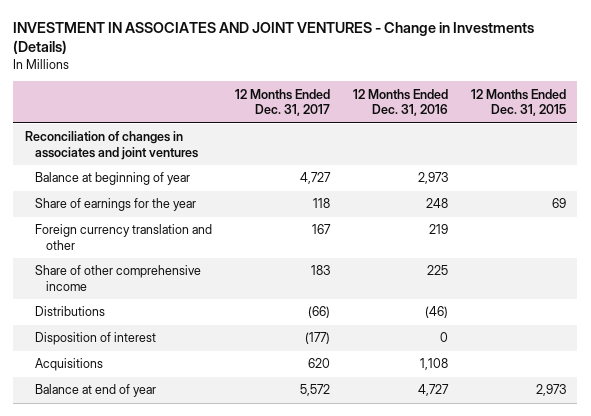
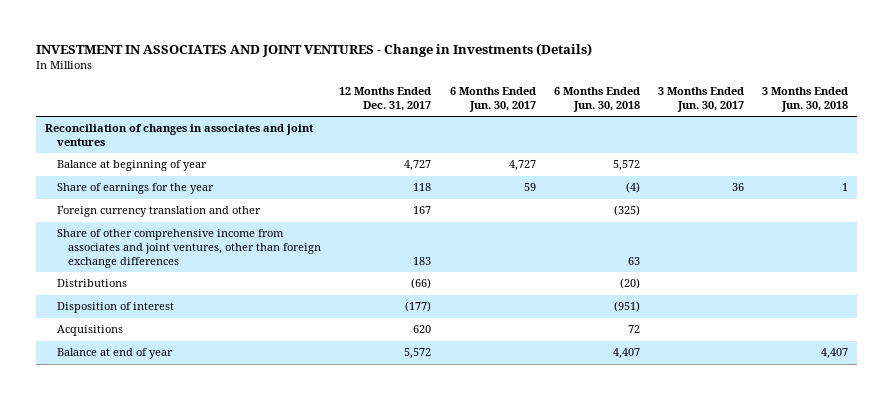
- | 12 Months Ended Dec. 31, 2017 | 12 Months Ended Dec. 31, 2016 | 12 Months Ended Dec. 31, 2015
+ | 12 Months Ended Dec. 31, 2017 | 6 Months Ended Jun. 30, 2017 | 6 Months Ended Jun. 30, 2018 | 3 Months Ended Jun. 30, 2017 | 3 Months Ended Jun. 30, 2018
- Share of other comprehensive income | 183 | 225 |
+ Share of other comprehensive income from associates and joint ventures, other than foreign exchange differences | 183 | | 63 | |

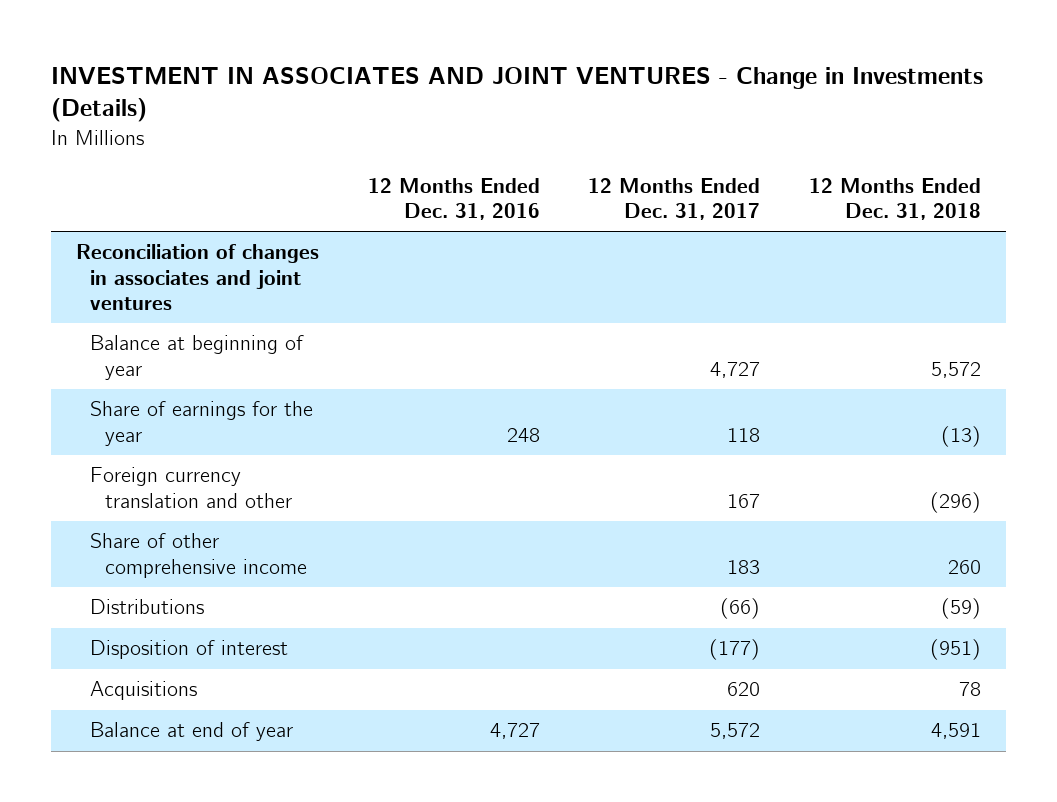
- | 12 Months Ended Dec. 31, 2017 | 6 Months Ended Jun. 30, 2017 | 6 Months Ended Jun. 30, 2018 | 3 Months Ended Jun. 30, 2017 | 3 Months Ended Jun. 30, 2018
+ | 12 Months Ended Dec. 31, 2016 | 12 Months Ended Dec. 31, 2017 | 12 Months Ended Dec. 31, 2018
- Share of other comprehensive income from associates and joint ventures, other than foreign exchange differences | 183 | | 63 | |
+ Share of other comprehensive income | | 183 | 260

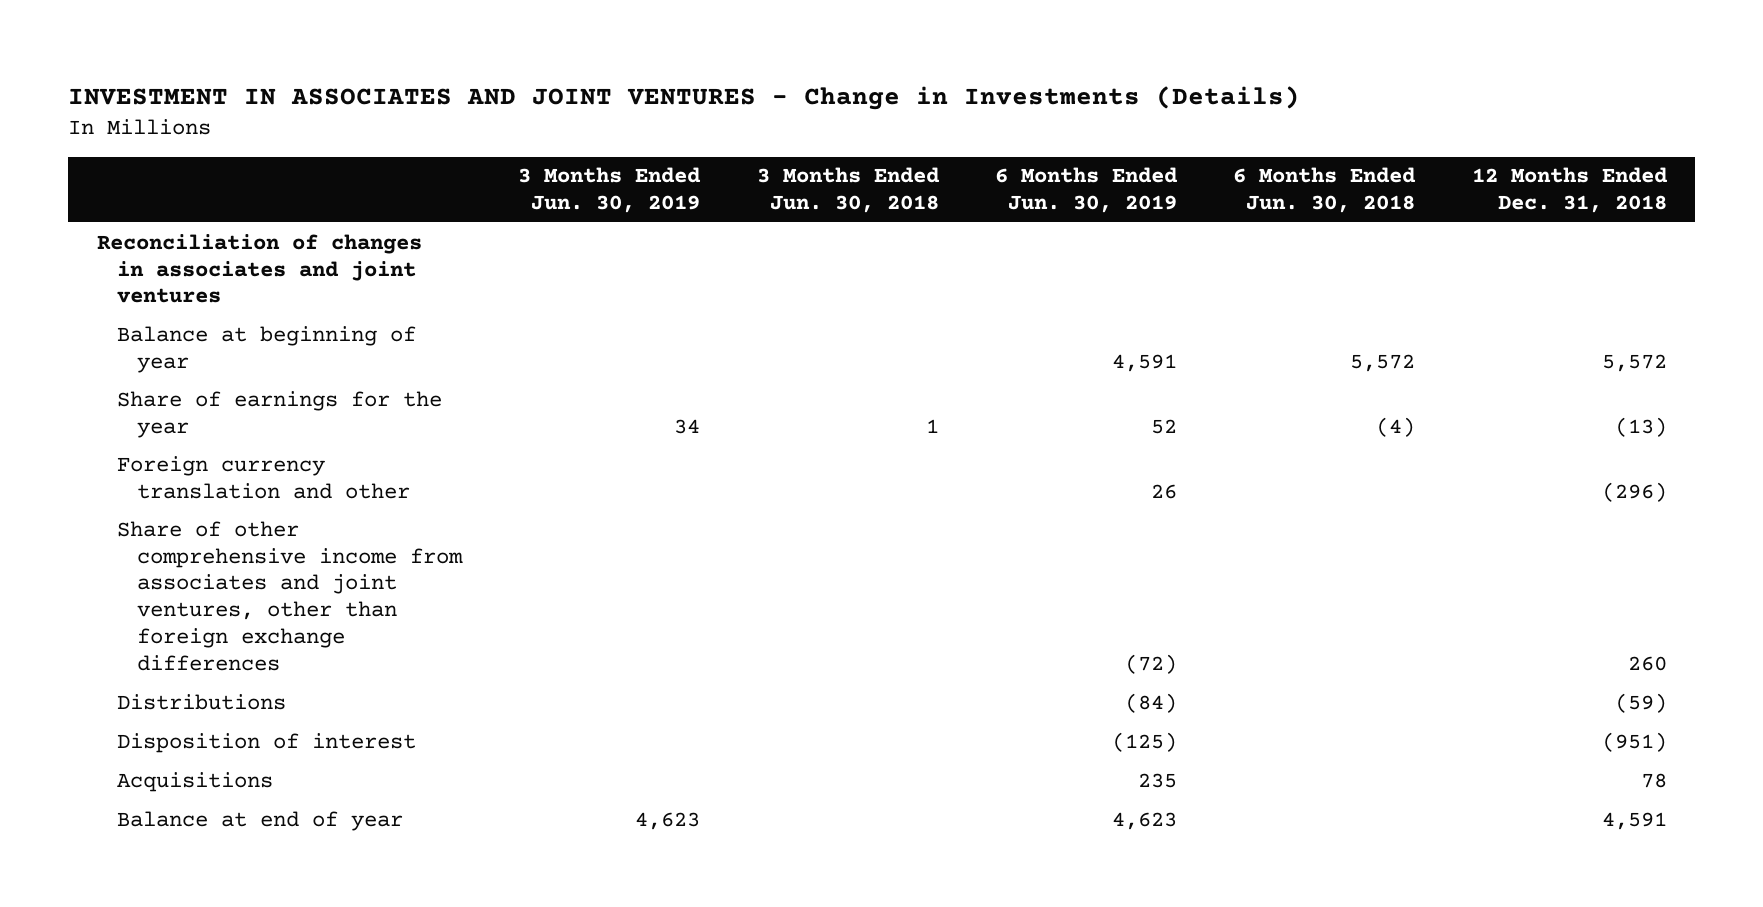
- | 12 Months Ended Dec. 31, 2016 | 12 Months Ended Dec. 31, 2017 | 12 Months Ended Dec. 31, 2018
+ | 3 Months Ended Jun. 30, 2019 | 3 Months Ended Jun. 30, 2018 | 6 Months Ended Jun. 30, 2019 | 6 Months Ended Jun. 30, 2018 | 12 Months Ended Dec. 31, 2018
- Share of other comprehensive income | | 183 | 260
+ Share of other comprehensive income from associates and joint ventures, other than foreign exchange differences | | | (72) | | 260

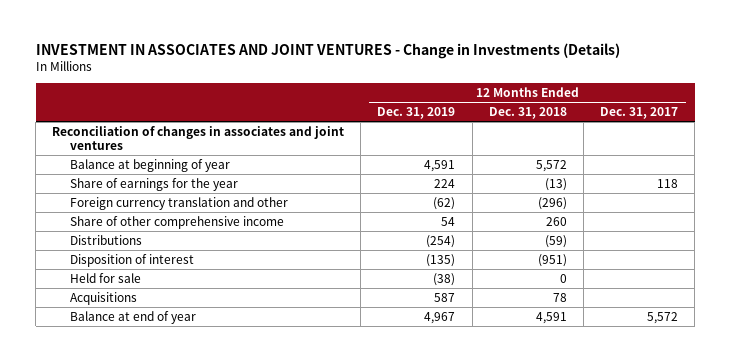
- | 3 Months Ended Jun. 30, 2019 | 3 Months Ended Jun. 30, 2018 | 6 Months Ended Jun. 30, 2019 | 6 Months Ended Jun. 30, 2018 | 12 Months Ended Dec. 31, 2018
+ | 12 Months Ended Dec. 31, 2019 | 12 Months Ended Dec. 31, 2018 | 12 Months Ended Dec. 31, 2017
- Share of other comprehensive income from associates and joint ventures, other than foreign exchange differences | | | (72) | | 260
+ Share of other comprehensive income | 54 | 260 |
+ Held for sale | (38) | 0 |

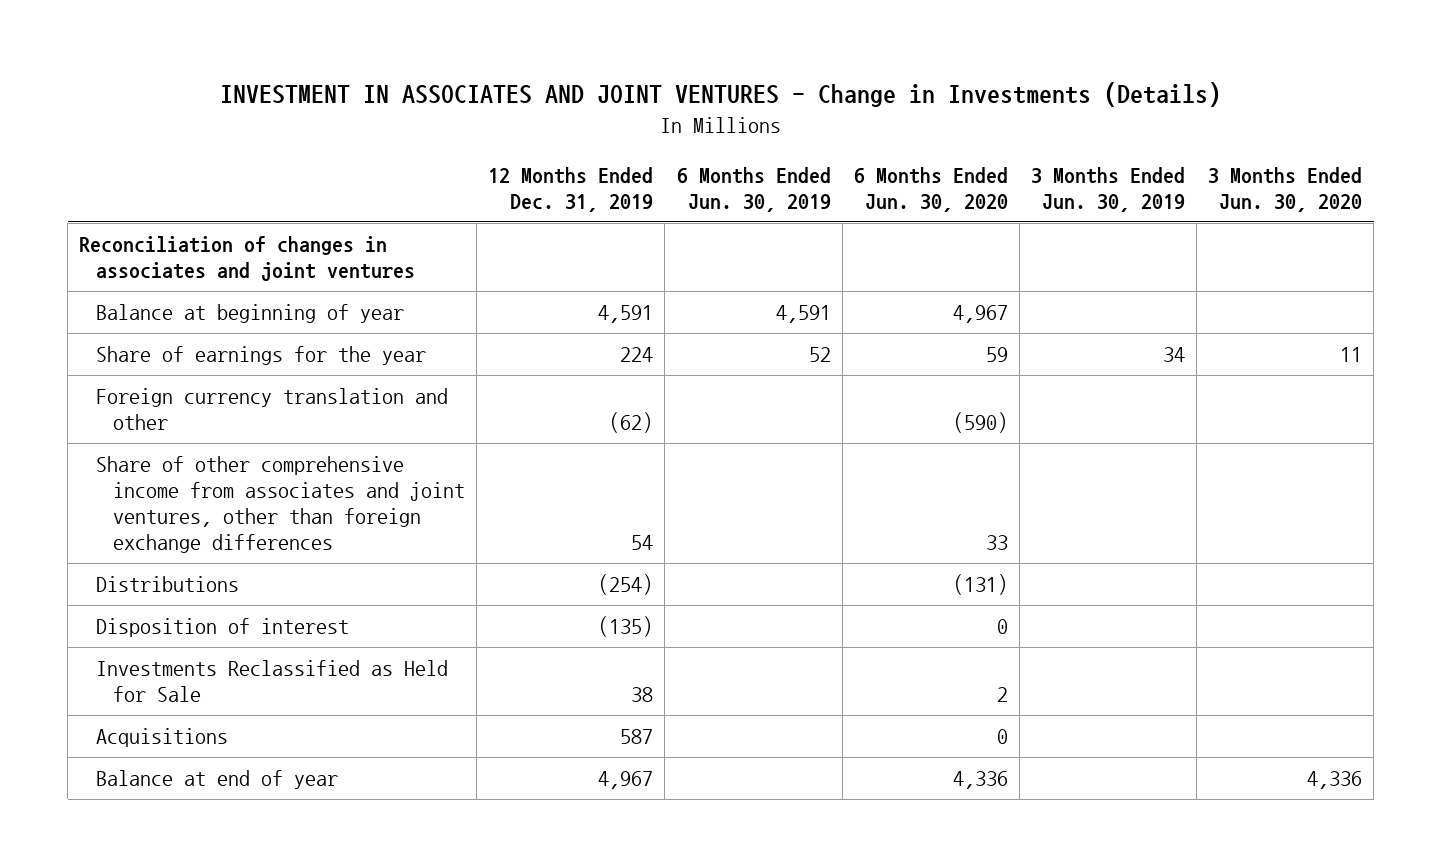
- | 12 Months Ended Dec. 31, 2019 | 12 Months Ended Dec. 31, 2018 | 12 Months Ended Dec. 31, 2017
+ | 12 Months Ended Dec. 31, 2019 | 6 Months Ended Jun. 30, 2019 | 6 Months Ended Jun. 30, 2020 | 3 Months Ended Jun. 30, 2019 | 3 Months Ended Jun. 30, 2020
- Share of other comprehensive income | 54 | 260 |
+ Share of other comprehensive income from associates and joint ventures, other than foreign exchange differences | 54 | | 33 | |
- Held for sale | (38) | 0 |
+ Investments Reclassified as Held for Sale | 38 | | 2 | |

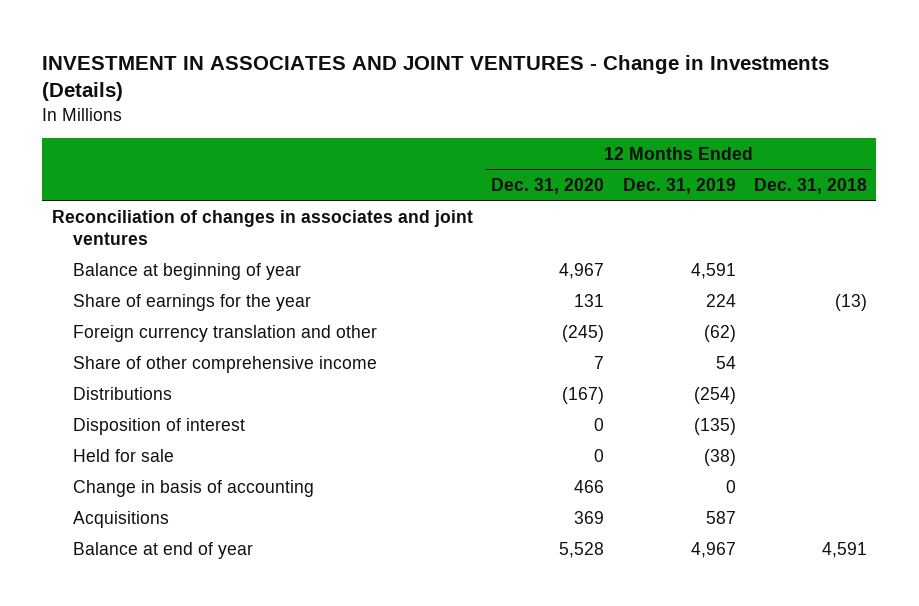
- | 12 Months Ended Dec. 31, 2019 | 6 Months Ended Jun. 30, 2019 | 6 Months Ended Jun. 30, 2020 | 3 Months Ended Jun. 30, 2019 | 3 Months Ended Jun. 30, 2020
+ | 12 Months Ended Dec. 31, 2020 | 12 Months Ended Dec. 31, 2019 | 12 Months Ended Dec. 31, 2018
- Share of other comprehensive income from associates and joint ventures, other than foreign exchange differences | 54 | | 33 | |
+ Share of other comprehensive income | 7 | 54 |
- Investments Reclassified as Held for Sale | 38 | | 2 | |
+ Held for sale | 0 | (38) |
+ Change in basis of accounting | 466 | 0 |

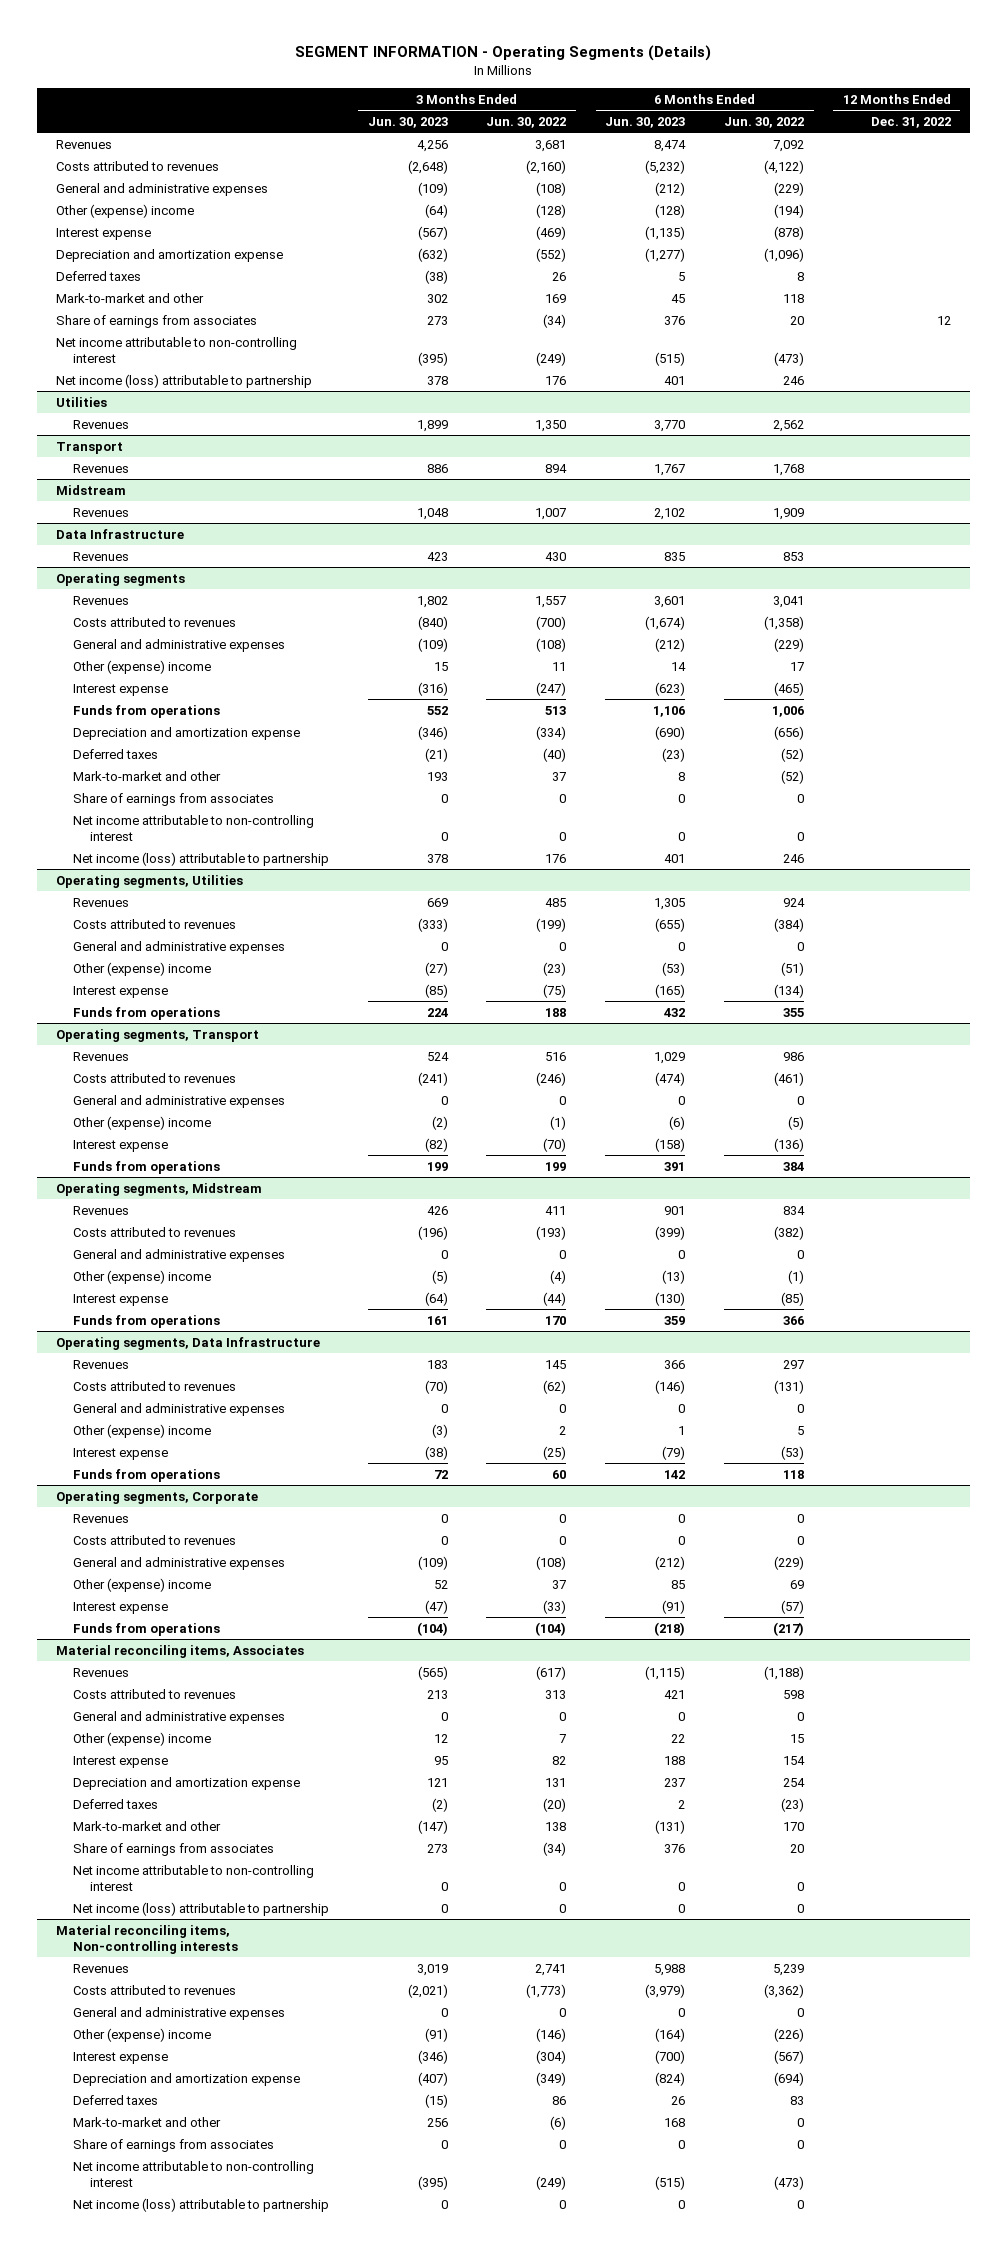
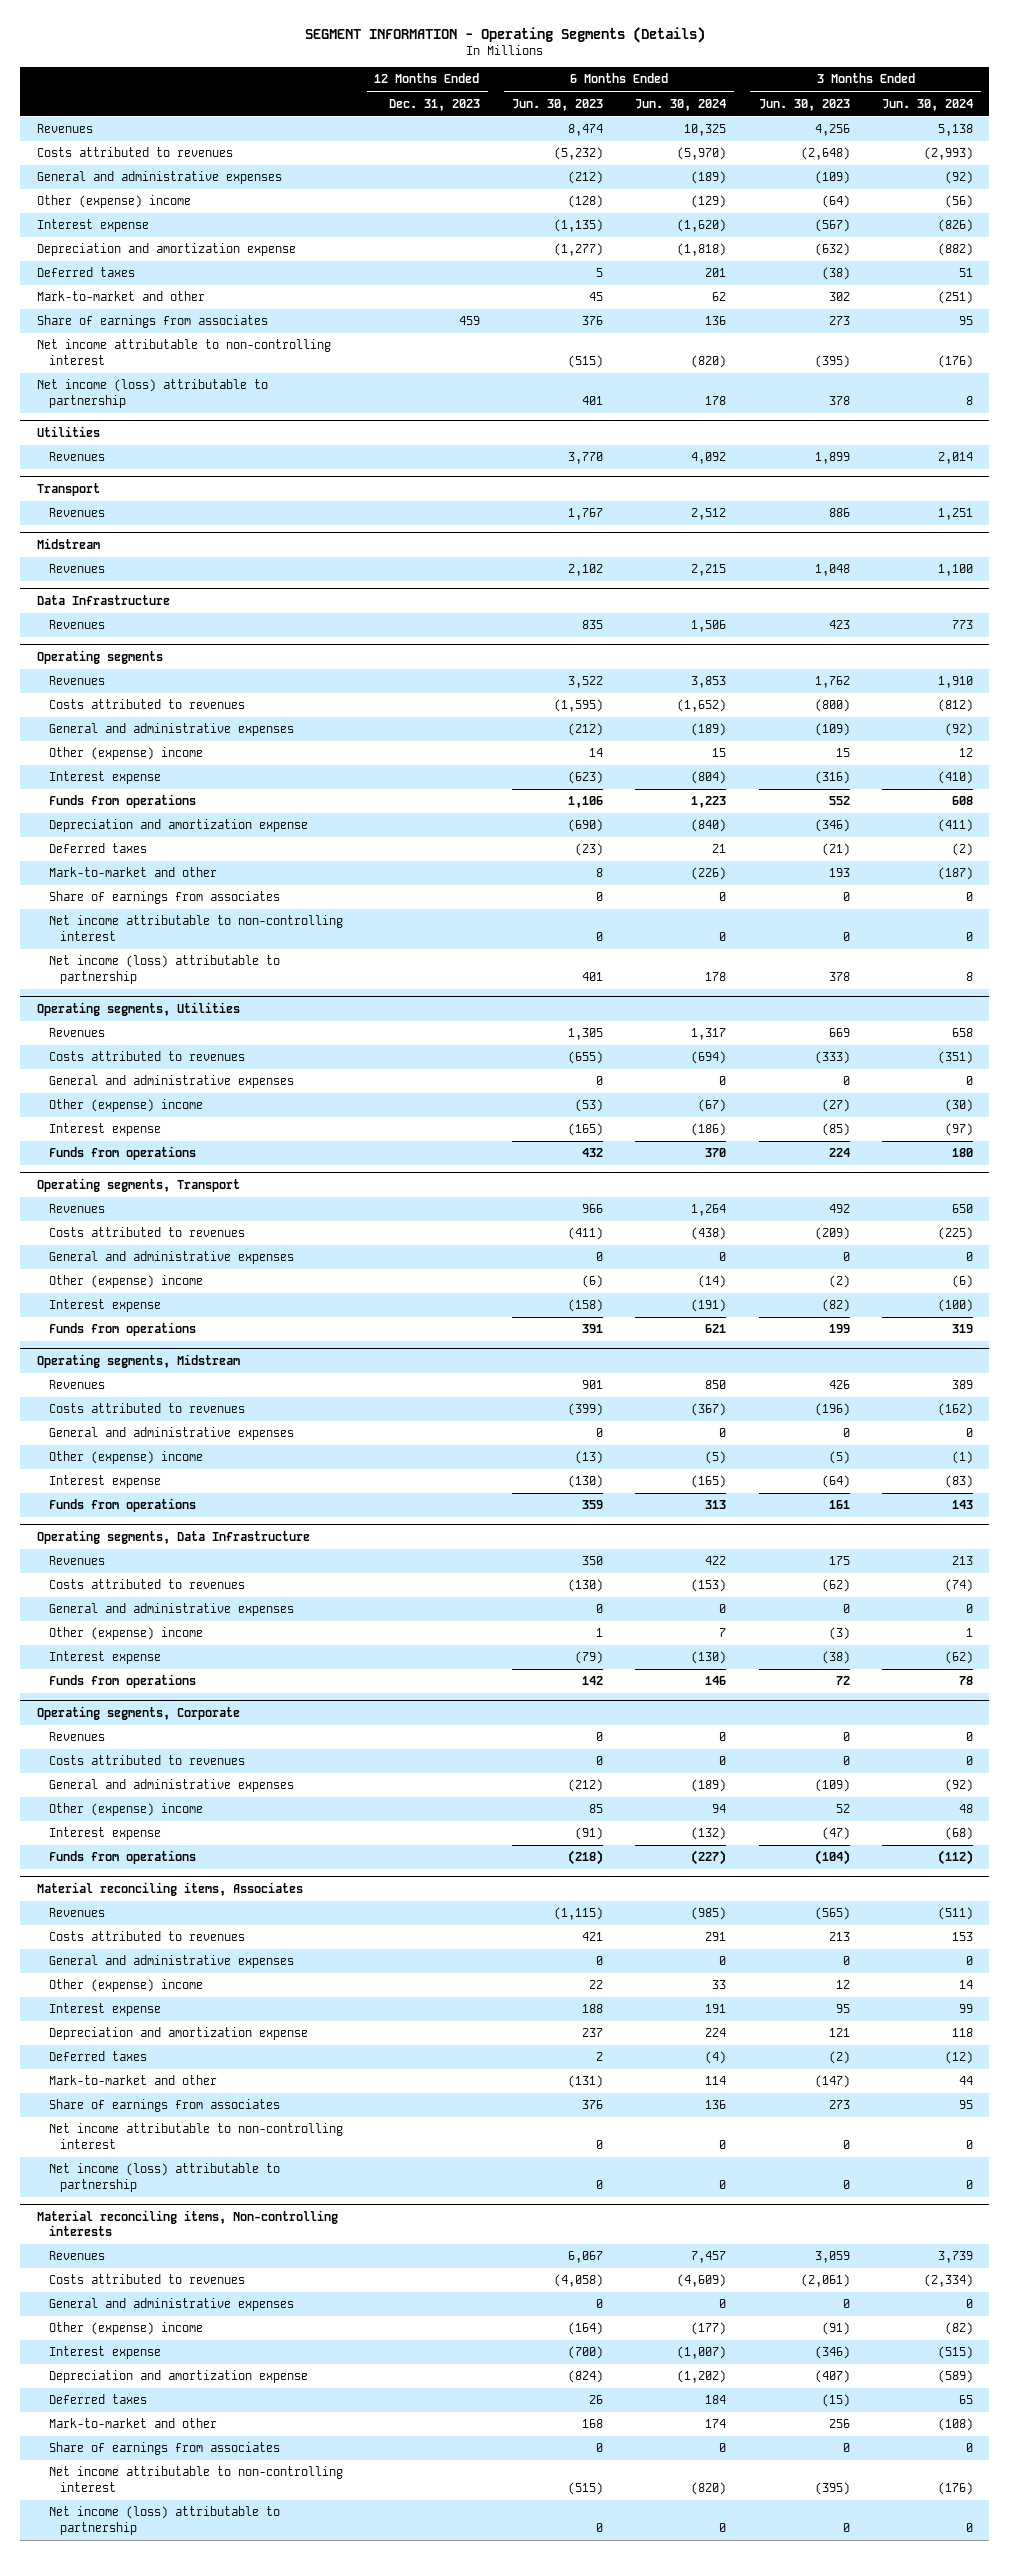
- | 3 Months Ended Jun. 30, 2023 | 3 Months Ended Jun. 30, 2022 | 6 Months Ended Jun. 30, 2023 | 6 Months Ended Jun. 30, 2022 | 12 Months Ended Dec. 31, 2022
+ | 12 Months Ended Dec. 31, 2023 | 6 Months Ended Jun. 30, 2023 | 6 Months Ended Jun. 30, 2024 | 3 Months Ended Jun. 30, 2023 | 3 Months Ended Jun. 30, 2024
@ Operating segments
- Revenues | 1,802 | 1,557 | 3,601 | 3,041 |
- Costs attributed to revenues | (840) | (700) | (1,674) | (1,358) |
+ Revenues | | 3,522 | 3,853 | 1,762 | 1,910
+ Costs attributed to revenues | | (1,595) | (1,652) | (800) | (812)
@ Operating segments, Transport
- Revenues | 524 | 516 | 1,029 | 986 |
- Costs attributed to revenues | (241) | (246) | (474) | (461) |
+ Revenues | | 966 | 1,264 | 492 | 650
+ Costs attributed to revenues | | (411) | (438) | (209) | (225)
@ Operating segments, Data Infrastructure
- Revenues | 183 | 145 | 366 | 297 |
- Costs attributed to revenues | (70) | (62) | (146) | (131) |
+ Revenues | | 350 | 422 | 175 | 213
+ Costs attributed to revenues | | (130) | (153) | (62) | (74)
@ Material reconciling items, Non-controlling interests
- Revenues | 3,019 | 2,741 | 5,988 | 5,239 |
- Costs attributed to revenues | (2,021) | (1,773) | (3,979) | (3,362) |
+ Revenues | | 6,067 | 7,457 | 3,059 | 3,739
+ Costs attributed to revenues | | (4,058) | (4,609) | (2,061) | (2,334)

